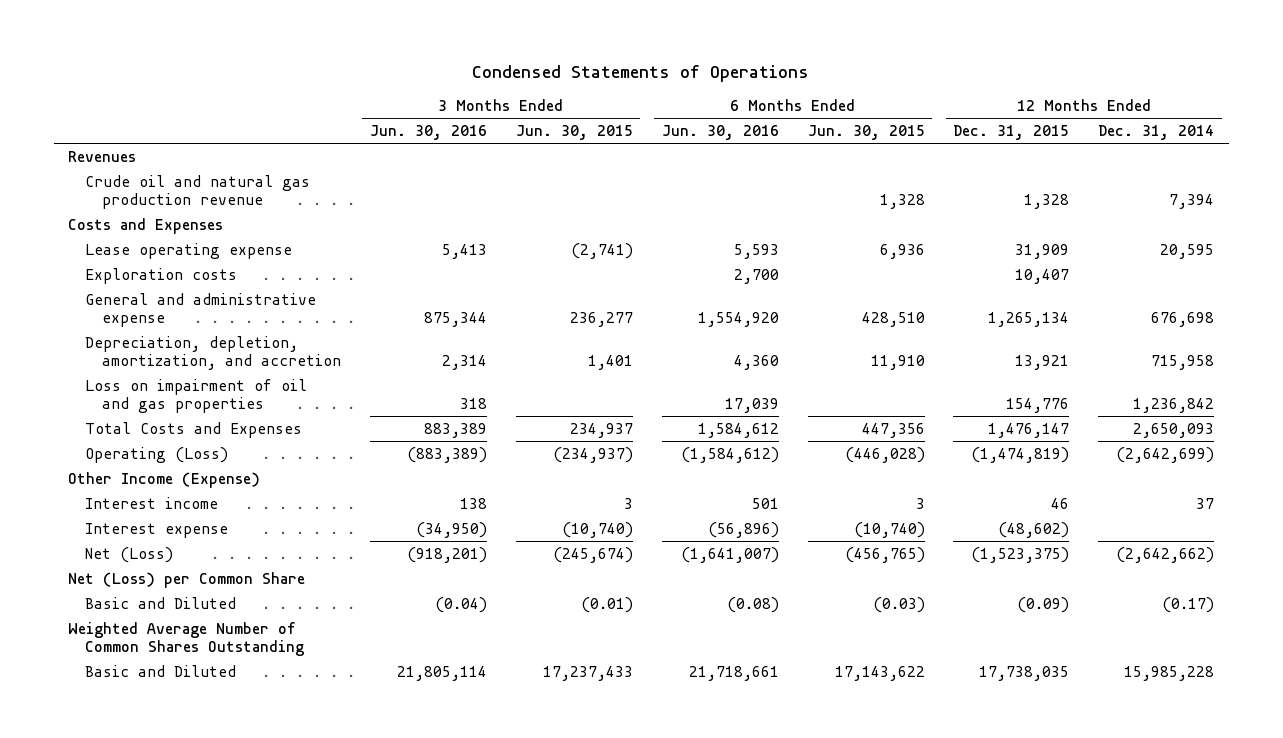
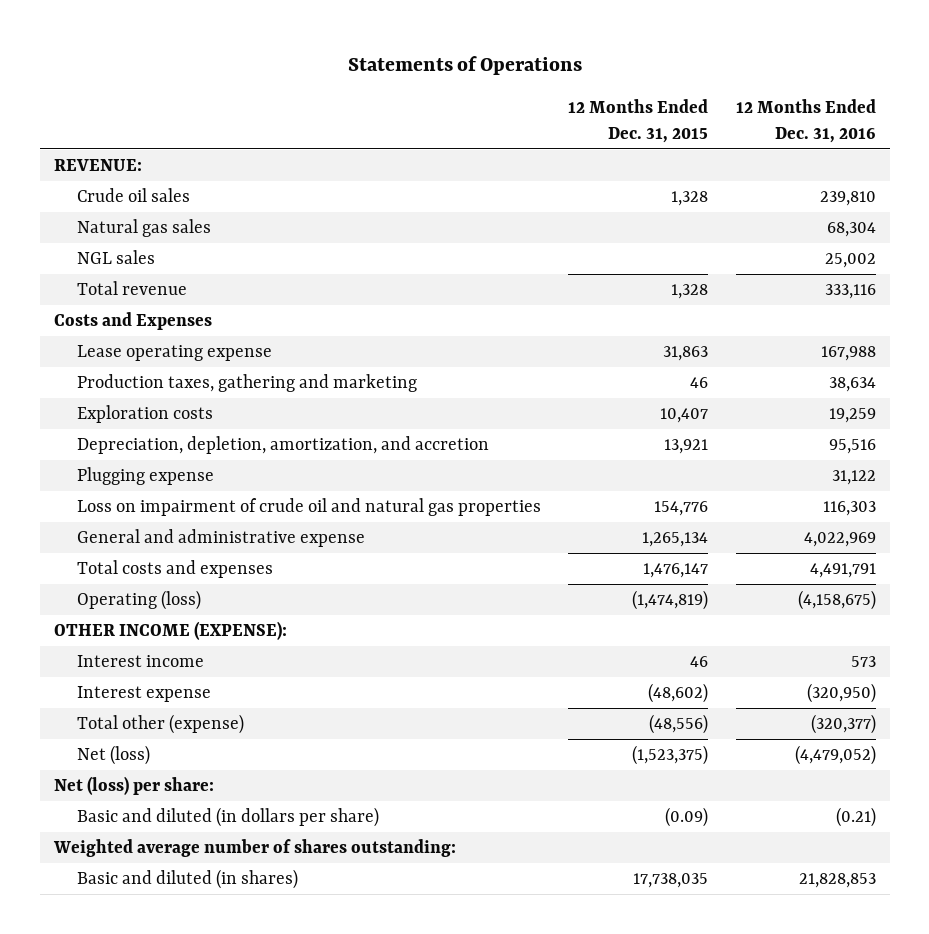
- Condensed Statements of Operations
+ Statements of Operations
- | 3 Months Ended Jun. 30, 2016 | 3 Months Ended Jun. 30, 2015 | 6 Months Ended Jun. 30, 2016 | 6 Months Ended Jun. 30, 2015 | 12 Months Ended Dec. 31, 2015 | 12 Months Ended Dec. 31, 2014
+ | 12 Months Ended Dec. 31, 2015 | 12 Months Ended Dec. 31, 2016
- Revenues
- Crude oil and natural gas production revenue | | | | 1,328 | 1,328 | 7,394
+ REVENUE:
+ Crude oil sales | 1,328 | 239,810
+ Natural gas sales | | 68,304
+ NGL sales | | 25,002
+ Total revenue | 1,328 | 333,116
- Lease operating expense | 5,413 | (2,741) | 5,593 | 6,936 | 31,909 | 20,595
+ Lease operating expense | 31,863 | 167,988
+ Production taxes, gathering and marketing | 46 | 38,634
- Loss on impairment of oil and gas properties | 318 | | 17,039 | | 154,776 | 1,236,842
- Total Costs and Expenses | 883,389 | 234,937 | 1,584,612 | 447,356 | 1,476,147 | 2,650,093
- Operating (Loss) | (883,389) | (234,937) | (1,584,612) | (446,028) | (1,474,819) | (2,642,699)
- Other Income (Expense)
+ Plugging expense | | 31,122
+ Loss on impairment of crude oil and natural gas properties | 154,776 | 116,303
moved down: General and administrative expense | 1,265,134 | 4,022,969
+ Total costs and expenses | 1,476,147 | 4,491,791
+ Operating (loss) | (1,474,819) | (4,158,675)
+ OTHER INCOME (EXPENSE):
- Net (Loss) | (918,201) | (245,674) | (1,641,007) | (456,765) | (1,523,375) | (2,642,662)
- Net (Loss) per Common Share
- Basic and Diluted | (0.04) | (0.01) | (0.08) | (0.03) | (0.09) | (0.17)
- Weighted Average Number of Common Shares Outstanding
- Basic and Diluted | 21,805,114 | 17,237,433 | 21,718,661 | 17,143,622 | 17,738,035 | 15,985,228
+ Total other (expense) | (48,556) | (320,377)
+ Net (loss) | (1,523,375) | (4,479,052)
+ Net (loss) per share:
+ Basic and diluted (in dollars per share) | (0.09) | (0.21)
+ Weighted average number of shares outstanding:
+ Basic and diluted (in shares) | 17,738,035 | 21,828,853

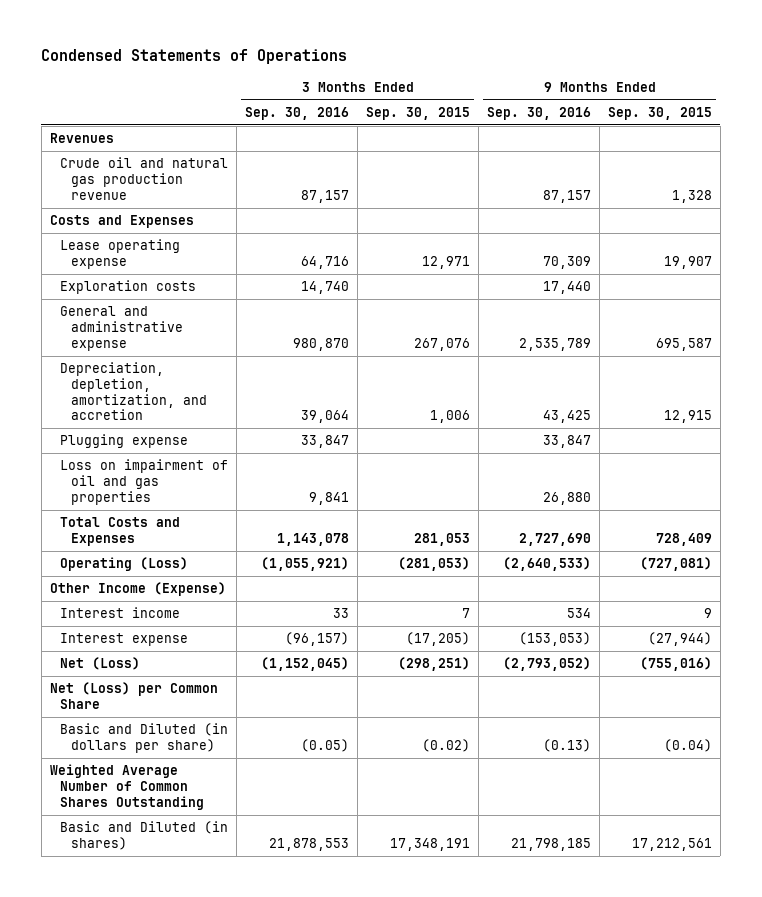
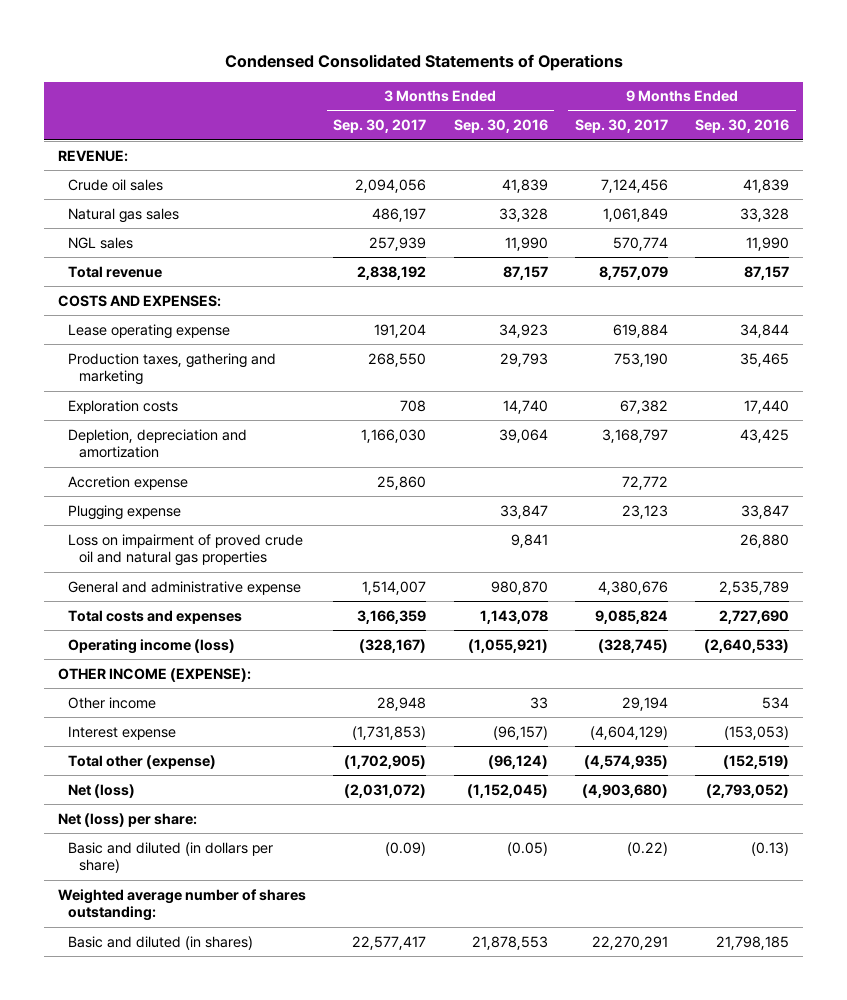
- Condensed Statements of Operations
+ Condensed Consolidated Statements of Operations
- | 3 Months Ended Sep. 30, 2016 | 3 Months Ended Sep. 30, 2015 | 9 Months Ended Sep. 30, 2016 | 9 Months Ended Sep. 30, 2015
+ | 3 Months Ended Sep. 30, 2017 | 3 Months Ended Sep. 30, 2016 | 9 Months Ended Sep. 30, 2017 | 9 Months Ended Sep. 30, 2016
- Revenues
- Crude oil and natural gas production revenue | 87,157 | | 87,157 | 1,328
- Costs and Expenses
- Lease operating expense | 64,716 | 12,971 | 70,309 | 19,907
+ REVENUE:
+ Crude oil sales | 2,094,056 | 41,839 | 7,124,456 | 41,839
+ Natural gas sales | 486,197 | 33,328 | 1,061,849 | 33,328
+ NGL sales | 257,939 | 11,990 | 570,774 | 11,990
+ Total revenue | 2,838,192 | 87,157 | 8,757,079 | 87,157
+ COSTS AND EXPENSES:
+ Lease operating expense | 191,204 | 34,923 | 619,884 | 34,844
+ Production taxes, gathering and marketing | 268,550 | 29,793 | 753,190 | 35,465
- Depreciation, depletion, amortization, and accretion | 39,064 | 1,006 | 43,425 | 12,915
+ Depletion, depreciation and amortization | 1,166,030 | 39,064 | 3,168,797 | 43,425
+ Accretion expense | 25,860 | | 72,772 |
- Loss on impairment of oil and gas properties | 9,841 | | 26,880 |
- Total Costs and Expenses | 1,143,078 | 281,053 | 2,727,690 | 728,409
- Operating (Loss) | (1,055,921) | (281,053) | (2,640,533) | (727,081)
- Other Income (Expense)
- Interest income | 33 | 7 | 534 | 9
+ Loss on impairment of proved crude oil and natural gas properties | | 9,841 | | 26,880
moved down: General and administrative expense | 1,514,007 | 980,870 | 4,380,676 | 2,535,789
+ Total costs and expenses | 3,166,359 | 1,143,078 | 9,085,824 | 2,727,690
+ Operating income (loss) | (328,167) | (1,055,921) | (328,745) | (2,640,533)
+ OTHER INCOME (EXPENSE):
+ Other income | 28,948 | 33 | 29,194 | 534
- Net (Loss) | (1,152,045) | (298,251) | (2,793,052) | (755,016)
- Net (Loss) per Common Share
- Basic and Diluted (in dollars per share) | (0.05) | (0.02) | (0.13) | (0.04)
- Weighted Average Number of Common Shares Outstanding
- Basic and Diluted (in shares) | 21,878,553 | 17,348,191 | 21,798,185 | 17,212,561
+ Total other (expense) | (1,702,905) | (96,124) | (4,574,935) | (152,519)
+ Net (loss) | (2,031,072) | (1,152,045) | (4,903,680) | (2,793,052)
+ Net (loss) per share:
+ Basic and diluted (in dollars per share) | (0.09) | (0.05) | (0.22) | (0.13)
+ Weighted average number of shares outstanding:
+ Basic and diluted (in shares) | 22,577,417 | 21,878,553 | 22,270,291 | 21,798,185

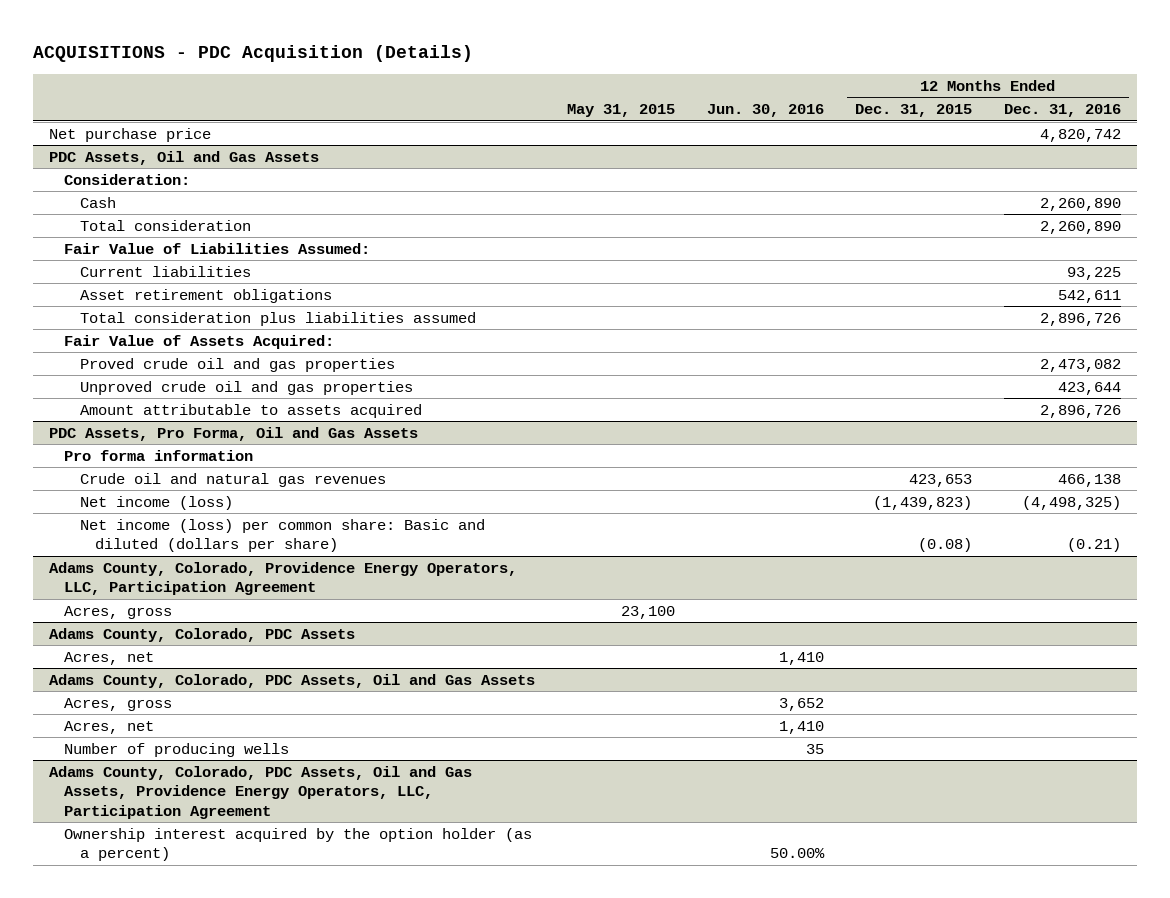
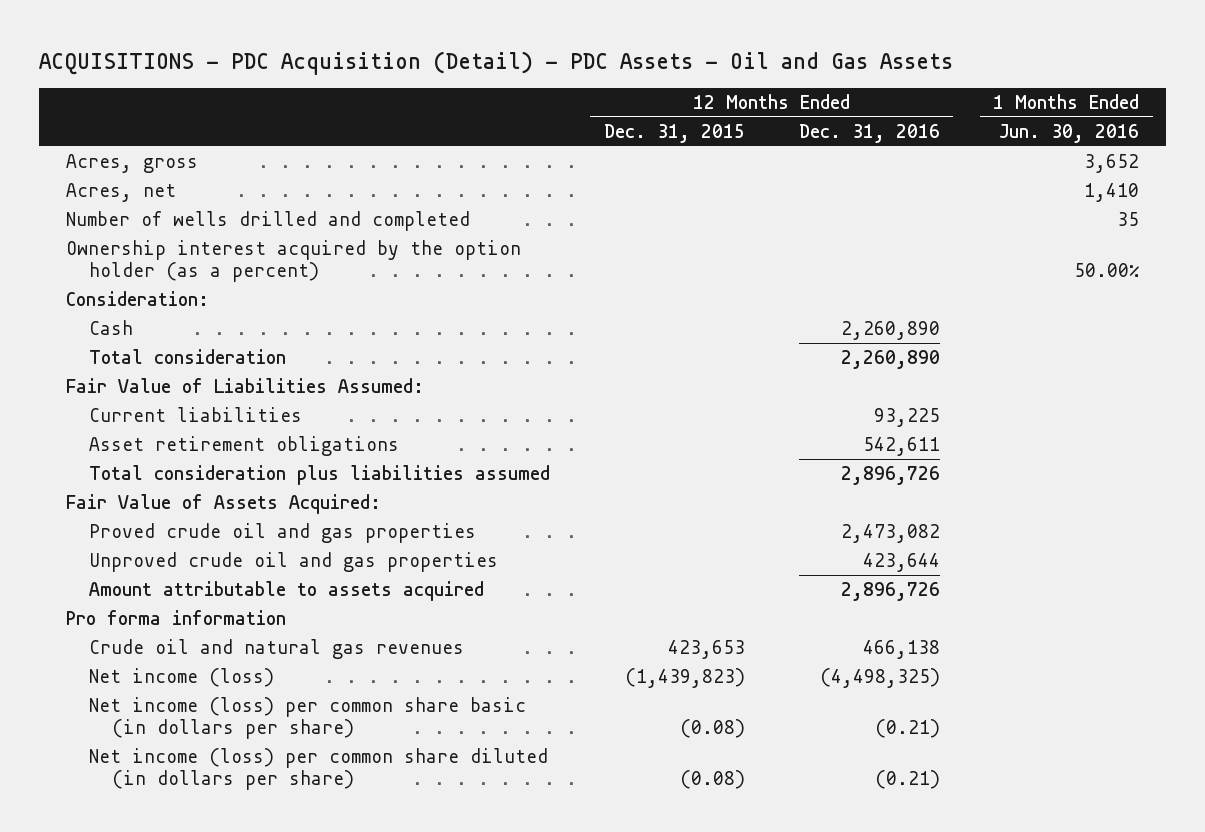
- ACQUISITIONS - PDC Acquisition (Details)
+ ACQUISITIONS - PDC Acquisition (Detail) - PDC Assets - Oil and Gas Assets
- | May 31, 2015 | Jun. 30, 2016 | 12 Months Ended Dec. 31, 2015 | 12 Months Ended Dec. 31, 2016
+ | 12 Months Ended Dec. 31, 2015 | 12 Months Ended Dec. 31, 2016 | 1 Months Ended Jun. 30, 2016
- Net purchase price | | | | 4,820,742
- PDC Assets, Oil and Gas Assets
+ Acres, gross | | | 3,652
+ Acres, net | | | 1,410
+ Number of wells drilled and completed | | | 35
+ Ownership interest acquired by the option holder (as a percent) | | | 50.00%
- PDC Assets, Pro Forma, Oil and Gas Assets
- Net income (loss) per common share: Basic and diluted (dollars per share) | | | (0.08) | (0.21)
- Adams County, Colorado, Providence Energy Operators, LLC, Participation Agreement
- Acres, gross | 23,100 | | |
- Adams County, Colorado, PDC Assets
- Acres, net | | 1,410 | |
- Adams County, Colorado, PDC Assets, Oil and Gas Assets
- Acres, gross | | 3,652 | |
- Acres, net | | 1,410 | |
- Number of producing wells | | 35 | |
- Adams County, Colorado, PDC Assets, Oil and Gas Assets, Providence Energy Operators, LLC, Participation Agreement
- Ownership interest acquired by the option holder (as a percent) | | 50.00% | |
+ Net income (loss) per common share basic (in dollars per share) | (0.08) | (0.21) |
+ Net income (loss) per common share diluted (in dollars per share) | (0.08) | (0.21) |

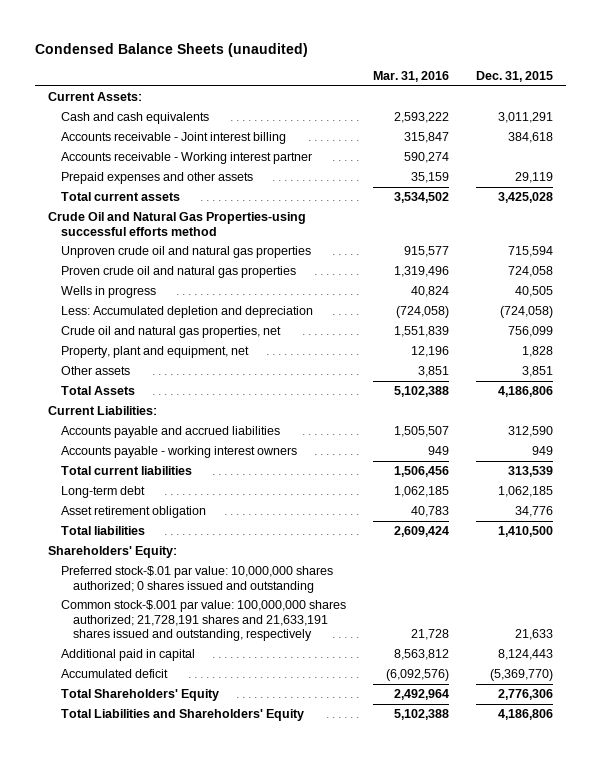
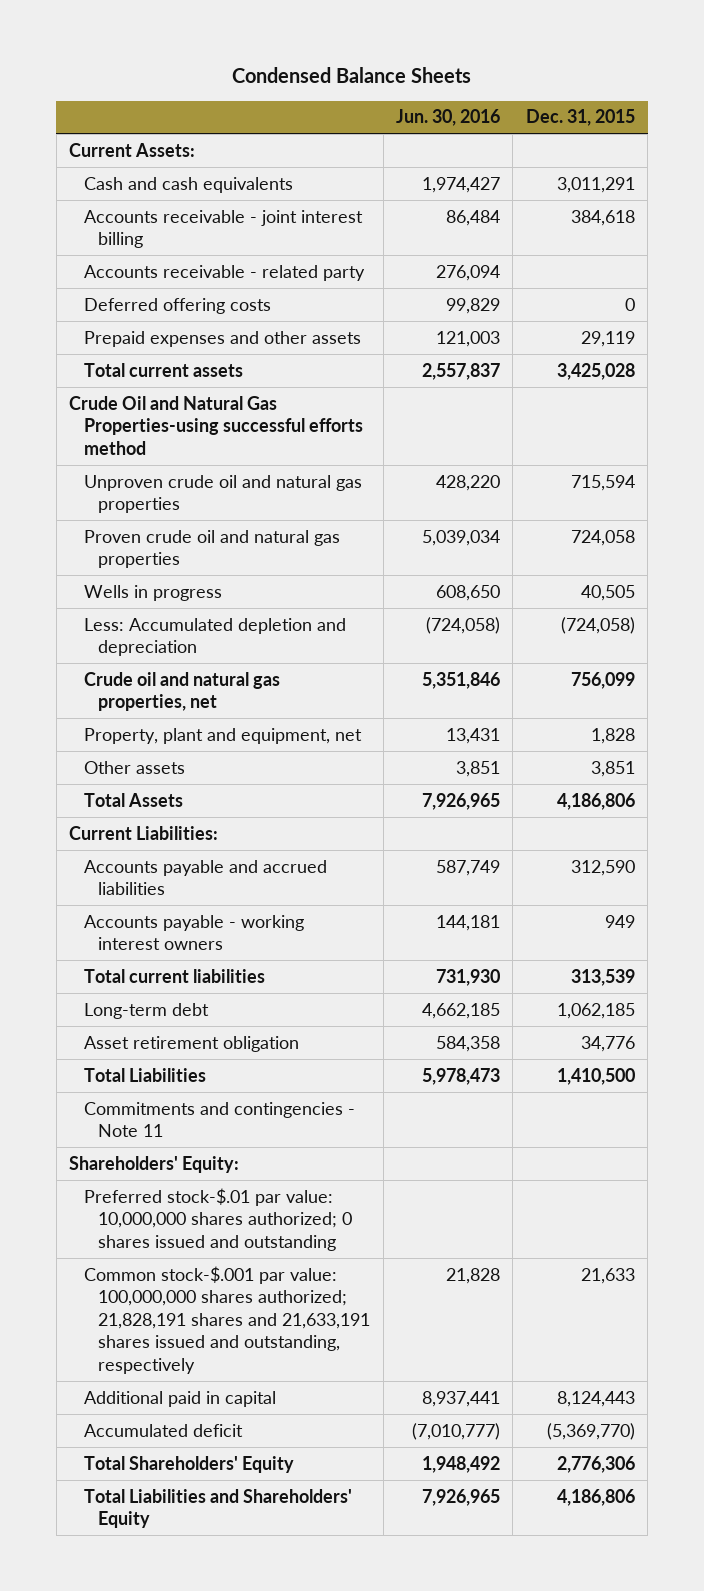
- Condensed Balance Sheets (unaudited)
+ Condensed Balance Sheets
- | Mar. 31, 2016 | Dec. 31, 2015
+ | Jun. 30, 2016 | Dec. 31, 2015
- Accounts receivable - Joint interest billing | 315,847 | 384,618
- Accounts receivable - Working interest partner | 590,274 |
+ Accounts receivable - joint interest billing | 86,484 | 384,618
+ Accounts receivable - related party | 276,094 |
+ Deferred offering costs | 99,829 | 0
- Total liabilities | 2,609,424 | 1,410,500
+ Total Liabilities | 5,978,473 | 1,410,500
+ Commitments and contingencies - Note 11
- Common stock-$.001 par value: 100,000,000 shares authorized; 21,728,191 shares and 21,633,191 shares issued and outstanding, respectively | 21,728 | 21,633
+ Common stock-$.001 par value: 100,000,000 shares authorized; 21,828,191 shares and 21,633,191 shares issued and outstanding, respectively | 21,828 | 21,633

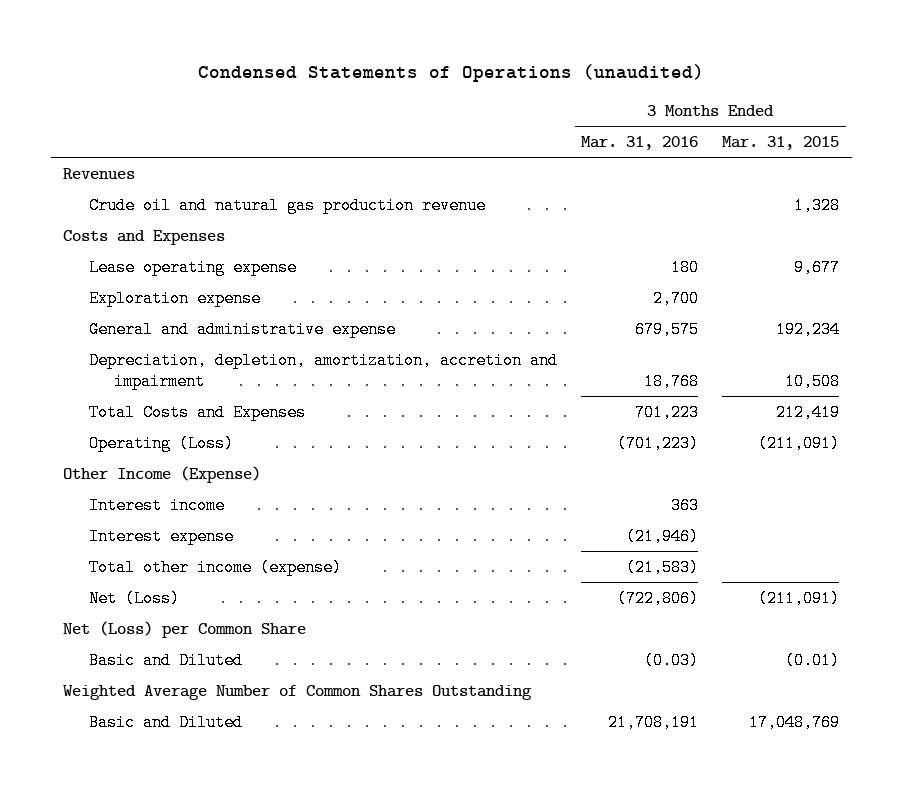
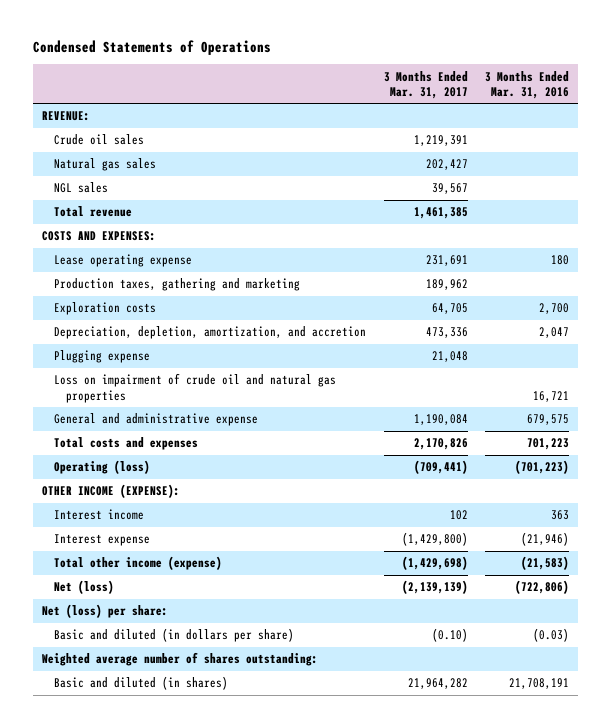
- Condensed Statements of Operations (unaudited)
+ Condensed Statements of Operations
- | 3 Months Ended Mar. 31, 2016 | 3 Months Ended Mar. 31, 2015
+ | 3 Months Ended Mar. 31, 2017 | 3 Months Ended Mar. 31, 2016
- Revenues
- Crude oil and natural gas production revenue | | 1,328
- Costs and Expenses
+ REVENUE:
+ Crude oil sales | 1,219,391 |
+ Natural gas sales | 202,427 |
+ NGL sales | 39,567 |
+ Total revenue | 1,461,385 |
+ COSTS AND EXPENSES:
- Exploration expense | 2,700 |
+ Production taxes, gathering and marketing | 189,962 |
+ Exploration costs | 64,705 | 2,700
+ Depreciation, depletion, amortization, and accretion | 473,336 | 2,047
+ Plugging expense | 21,048 |
+ Loss on impairment of crude oil and natural gas properties | | 16,721
- Depreciation, depletion, amortization, accretion and impairment | 18,768 | 10,508
- Total Costs and Expenses | 701,223 | 212,419
- Operating (Loss) | (701,223) | (211,091)
- Other Income (Expense)
+ Total costs and expenses | 2,170,826 | 701,223
+ Operating (loss) | (709,441) | (701,223)
+ OTHER INCOME (EXPENSE):
- Net (Loss) | (722,806) | (211,091)
- Net (Loss) per Common Share
- Basic and Diluted | (0.03) | (0.01)
- Weighted Average Number of Common Shares Outstanding
- Basic and Diluted | 21,708,191 | 17,048,769
+ Net (loss) | (2,139,139) | (722,806)
+ Net (loss) per share:
+ Basic and diluted (in dollars per share) | (0.10) | (0.03)
+ Weighted average number of shares outstanding:
+ Basic and diluted (in shares) | 21,964,282 | 21,708,191

